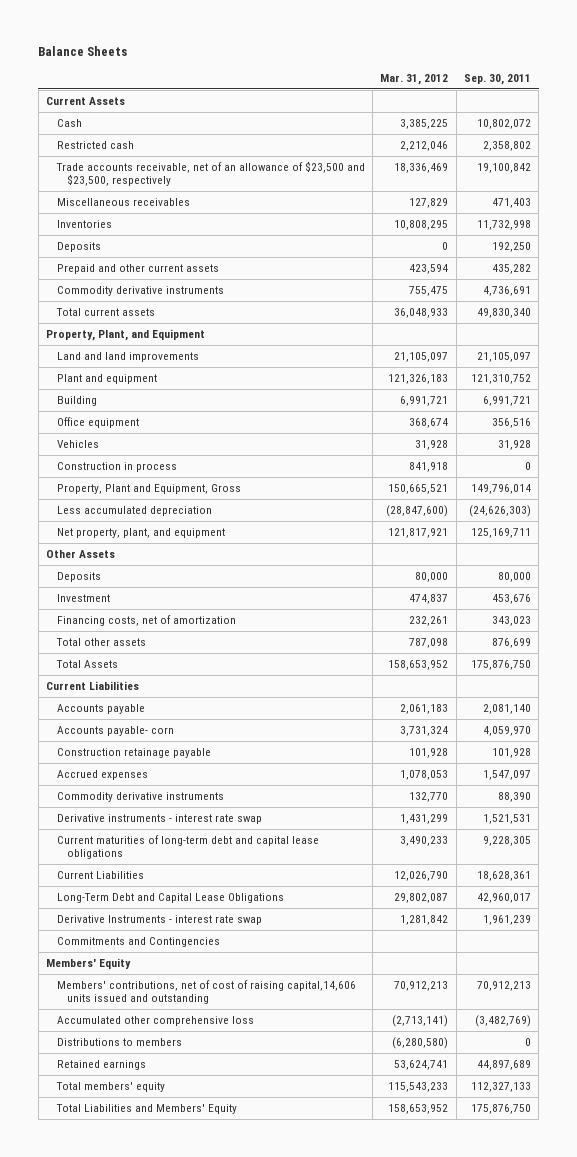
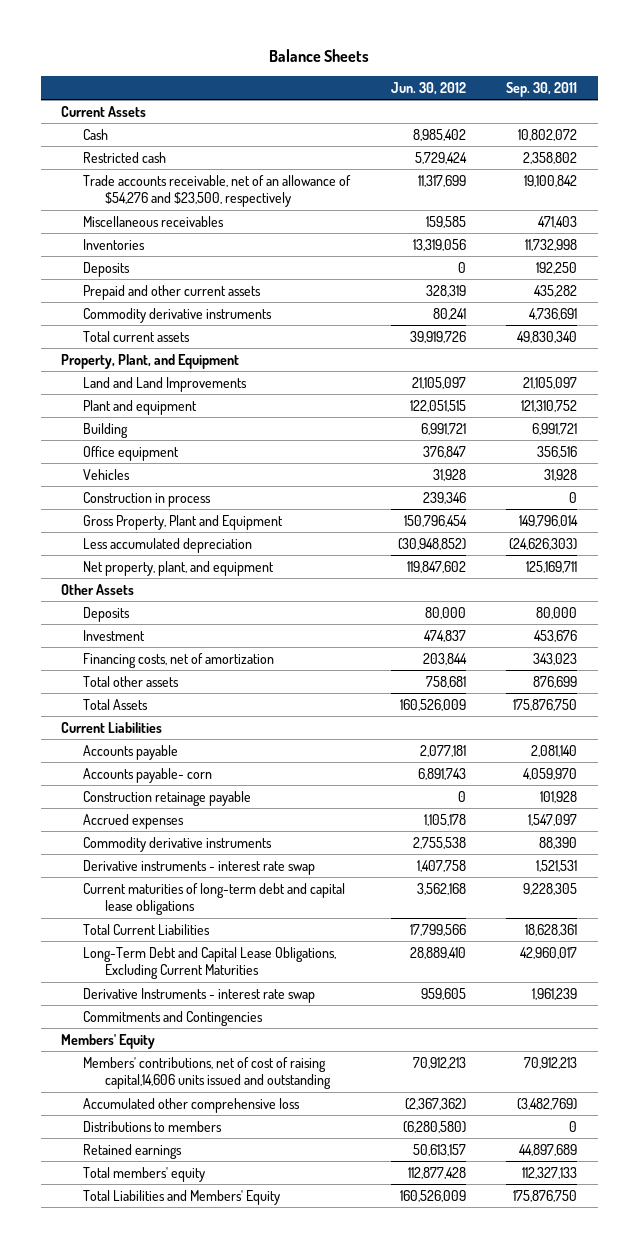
- | Mar. 31, 2012 | Sep. 30, 2011
+ | Jun. 30, 2012 | Sep. 30, 2011
- Trade accounts receivable, net of an allowance of $23,500 and $23,500, respectively | 18,336,469 | 19,100,842
+ Trade accounts receivable, net of an allowance of $54,276 and $23,500, respectively | 11,317,699 | 19,100,842
- Land and land improvements | 21,105,097 | 21,105,097
+ Land and Land Improvements | 21,105,097 | 21,105,097
- Property, Plant and Equipment, Gross | 150,665,521 | 149,796,014
+ Gross Property, Plant and Equipment | 150,796,454 | 149,796,014
- Current Liabilities | 12,026,790 | 18,628,361
- Long-Term Debt and Capital Lease Obligations | 29,802,087 | 42,960,017
+ Total Current Liabilities | 17,799,566 | 18,628,361
+ Long-Term Debt and Capital Lease Obligations, Excluding Current Maturities | 28,889,410 | 42,960,017

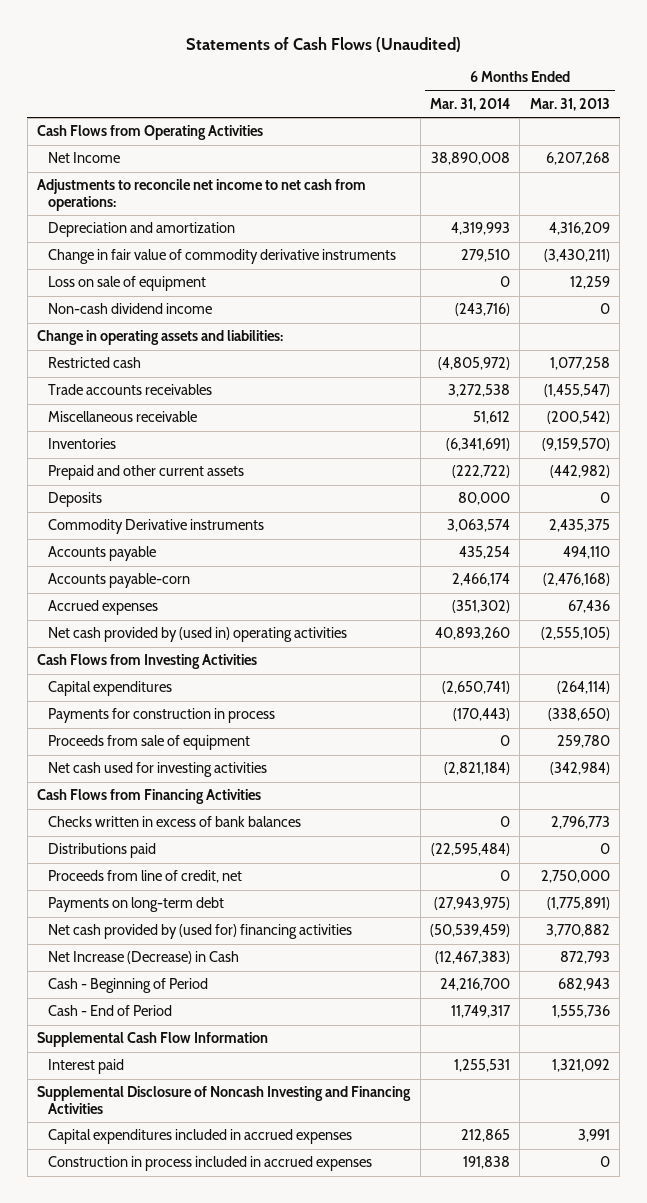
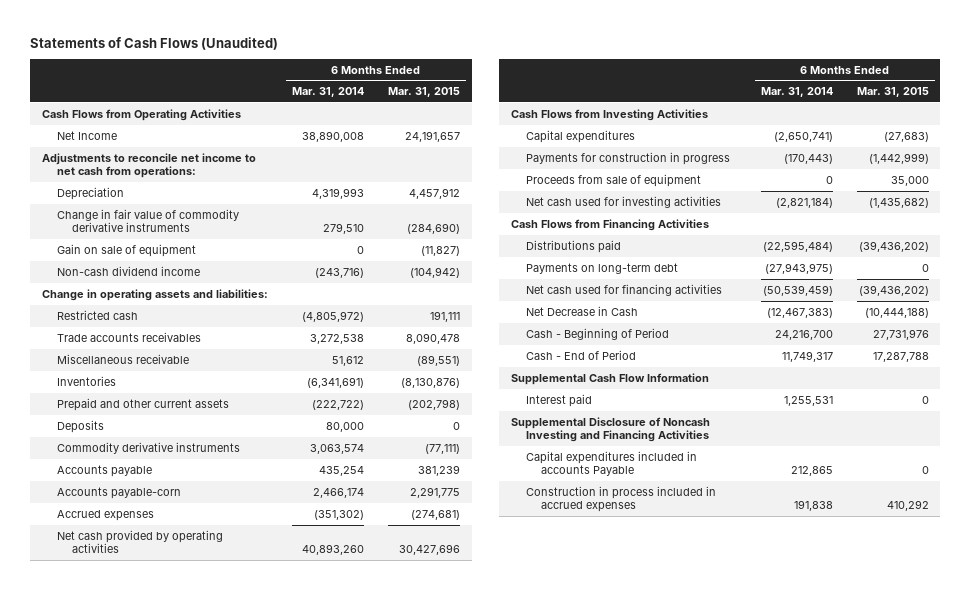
- | 6 Months Ended Mar. 31, 2014 | 6 Months Ended Mar. 31, 2013
+ | 6 Months Ended Mar. 31, 2014 | 6 Months Ended Mar. 31, 2015
- Depreciation and amortization | 4,319,993 | 4,316,209
+ Depreciation | 4,319,993 | 4,457,912
- Loss on sale of equipment | 0 | 12,259
+ Gain on sale of equipment | 0 | (11,827)
- Commodity Derivative instruments | 3,063,574 | 2,435,375
+ Commodity derivative instruments | 3,063,574 | (77,111)
- Net cash provided by (used in) operating activities | 40,893,260 | (2,555,105)
+ Net cash provided by operating activities | 40,893,260 | 30,427,696
- Payments for construction in process | (170,443) | (338,650)
+ Payments for construction in progress | (170,443) | (1,442,999)
- Checks written in excess of bank balances | 0 | 2,796,773
- Proceeds from line of credit, net | 0 | 2,750,000
- Net cash provided by (used for) financing activities | (50,539,459) | 3,770,882
- Net Increase (Decrease) in Cash | (12,467,383) | 872,793
+ Net cash used for financing activities | (50,539,459) | (39,436,202)
+ Net Decrease in Cash | (12,467,383) | (10,444,188)
- Capital expenditures included in accrued expenses | 212,865 | 3,991
+ Capital expenditures included in accounts Payable | 212,865 | 0

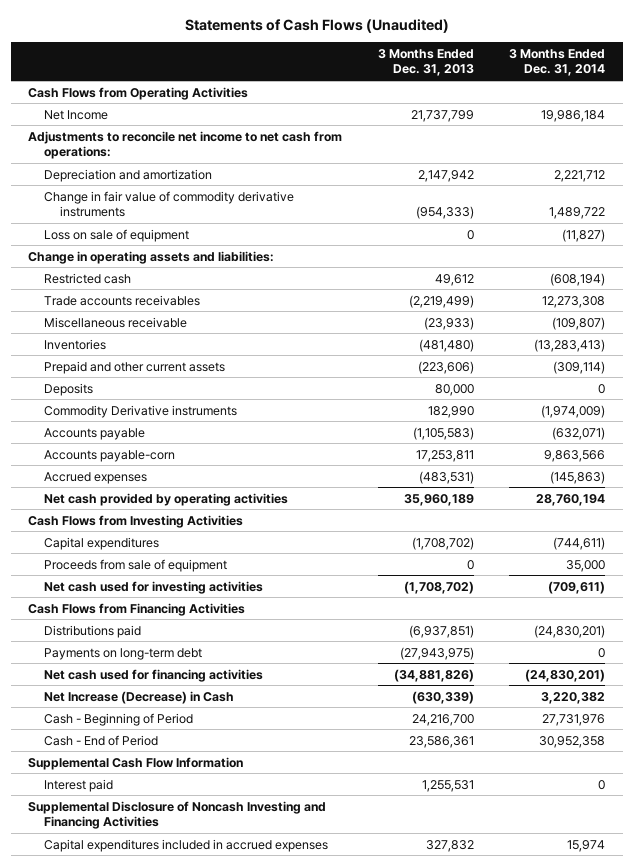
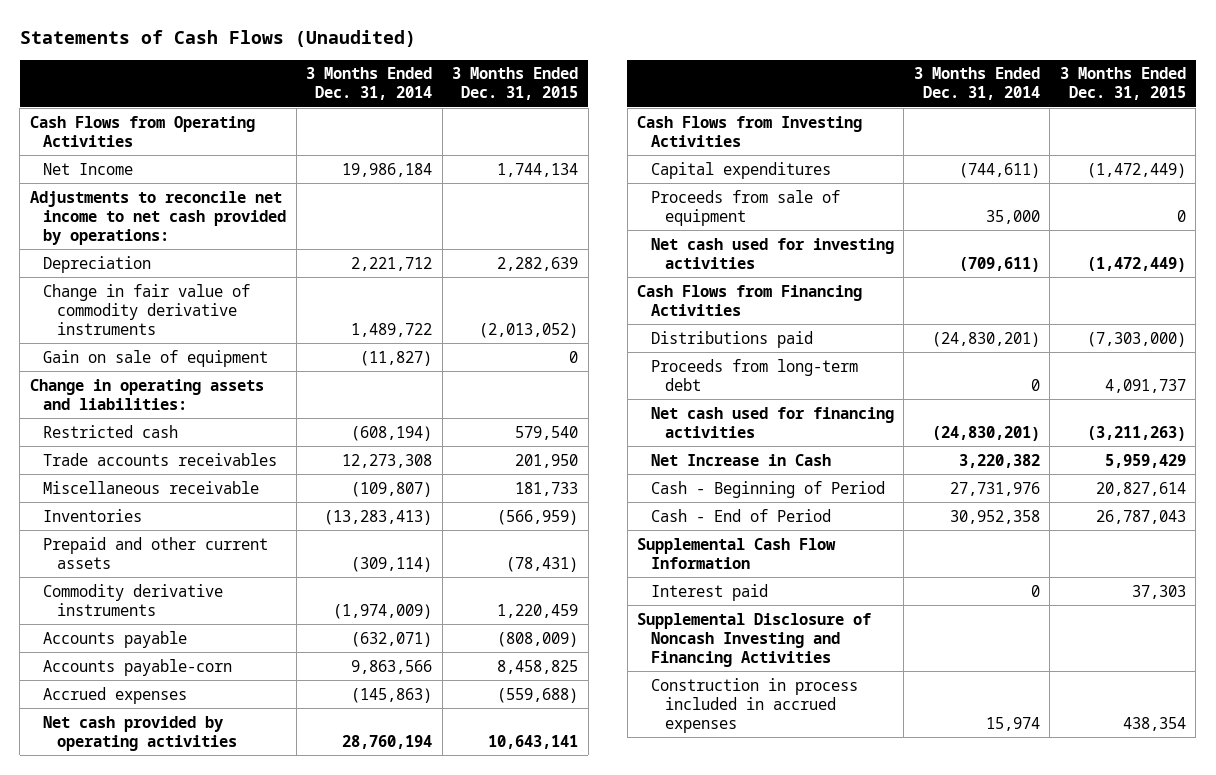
- | 3 Months Ended Dec. 31, 2013 | 3 Months Ended Dec. 31, 2014
+ | 3 Months Ended Dec. 31, 2014 | 3 Months Ended Dec. 31, 2015
- Adjustments to reconcile net income to net cash from operations:
- Depreciation and amortization | 2,147,942 | 2,221,712
+ Adjustments to reconcile net income to net cash provided by operations:
+ Depreciation | 2,221,712 | 2,282,639
- Loss on sale of equipment | 0 | (11,827)
+ Gain on sale of equipment | (11,827) | 0
- Deposits | 80,000 | 0
- Commodity Derivative instruments | 182,990 | (1,974,009)
+ Commodity derivative instruments | (1,974,009) | 1,220,459
- Payments on long-term debt | (27,943,975) | 0
+ Proceeds from long-term debt | 0 | 4,091,737
- Net Increase (Decrease) in Cash | (630,339) | 3,220,382
+ Net Increase in Cash | 3,220,382 | 5,959,429
- Capital expenditures included in accrued expenses | 327,832 | 15,974
+ Construction in process included in accrued expenses | 15,974 | 438,354

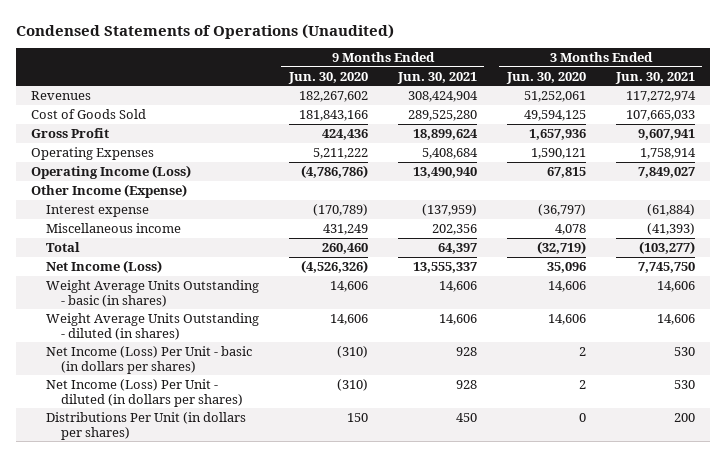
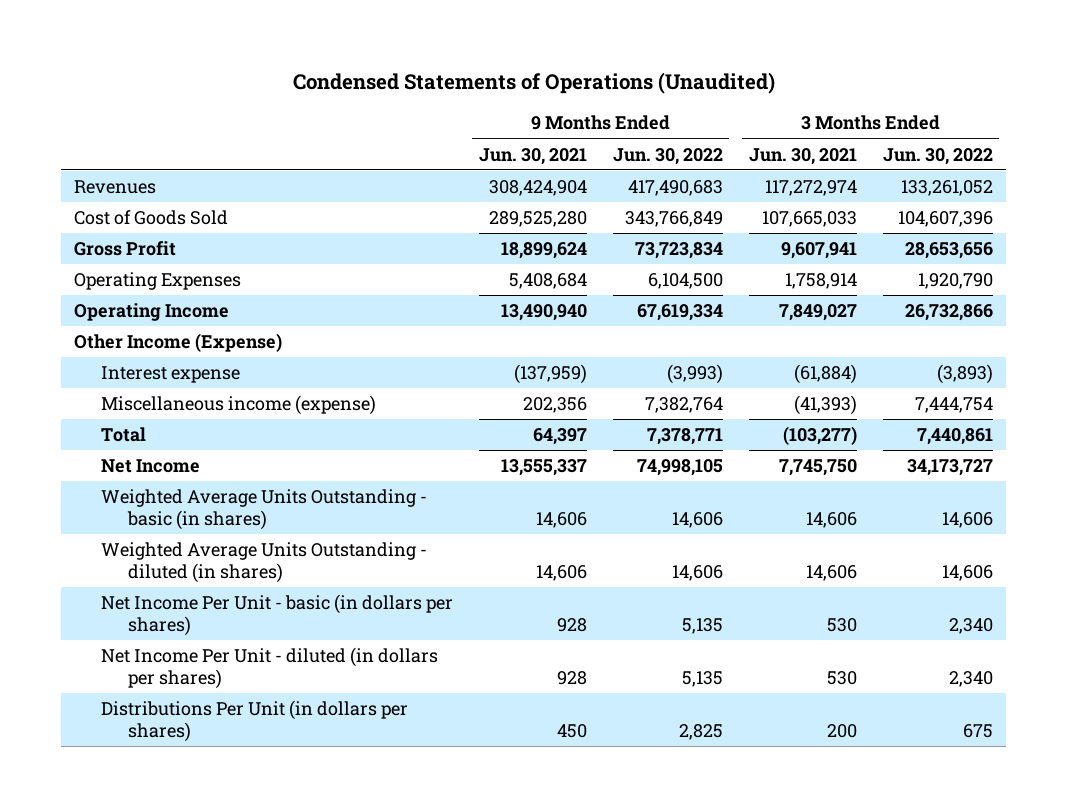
- | 9 Months Ended Jun. 30, 2020 | 9 Months Ended Jun. 30, 2021 | 3 Months Ended Jun. 30, 2020 | 3 Months Ended Jun. 30, 2021
+ | 9 Months Ended Jun. 30, 2021 | 9 Months Ended Jun. 30, 2022 | 3 Months Ended Jun. 30, 2021 | 3 Months Ended Jun. 30, 2022
- Operating Income (Loss) | (4,786,786) | 13,490,940 | 67,815 | 7,849,027
+ Operating Income | 13,490,940 | 67,619,334 | 7,849,027 | 26,732,866
- Miscellaneous income | 431,249 | 202,356 | 4,078 | (41,393)
+ Miscellaneous income (expense) | 202,356 | 7,382,764 | (41,393) | 7,444,754
- Net Income (Loss) | (4,526,326) | 13,555,337 | 35,096 | 7,745,750
- Weight Average Units Outstanding - basic (in shares) | 14,606 | 14,606 | 14,606 | 14,606
- Weight Average Units Outstanding - diluted (in shares) | 14,606 | 14,606 | 14,606 | 14,606
- Net Income (Loss) Per Unit - basic (in dollars per shares) | (310) | 928 | 2 | 530
- Net Income (Loss) Per Unit - diluted (in dollars per shares) | (310) | 928 | 2 | 530
+ Net Income | 13,555,337 | 74,998,105 | 7,745,750 | 34,173,727
+ Weighted Average Units Outstanding - basic (in shares) | 14,606 | 14,606 | 14,606 | 14,606
+ Weighted Average Units Outstanding - diluted (in shares) | 14,606 | 14,606 | 14,606 | 14,606
+ Net Income Per Unit - basic (in dollars per shares) | 928 | 5,135 | 530 | 2,340
+ Net Income Per Unit - diluted (in dollars per shares) | 928 | 5,135 | 530 | 2,340

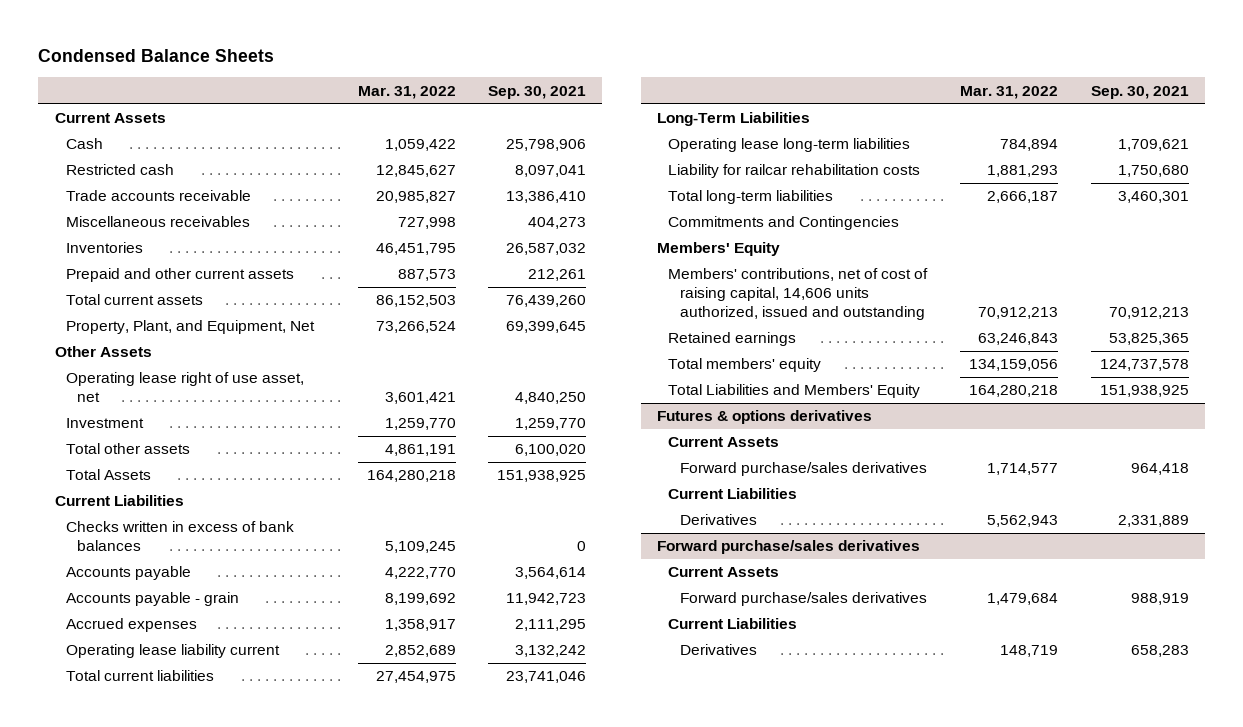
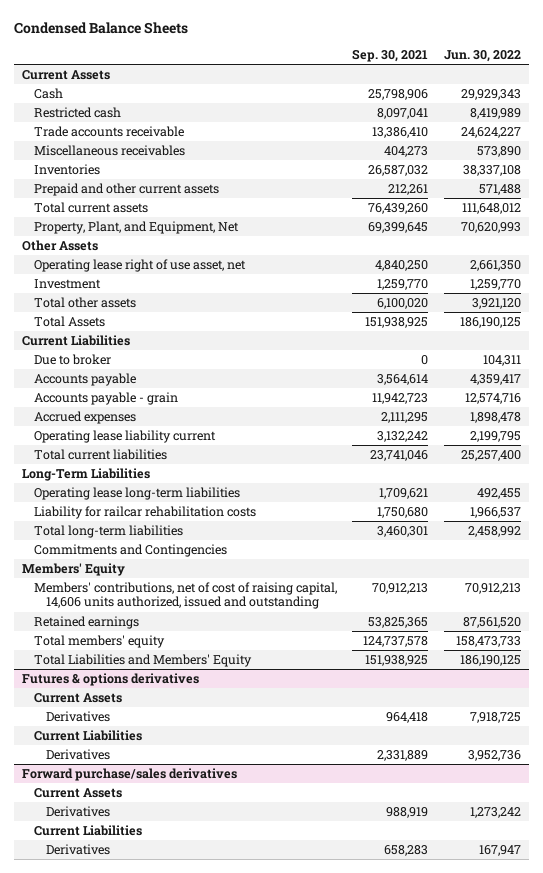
- | Mar. 31, 2022 | Sep. 30, 2021
+ | Sep. 30, 2021 | Jun. 30, 2022
- Checks written in excess of bank balances | 5,109,245 | 0
+ Due to broker | 0 | 104,311
@ Futures & options derivatives
- Forward purchase/sales derivatives | 1,714,577 | 964,418
+ Derivatives | 964,418 | 7,918,725
@ Forward purchase/sales derivatives
- Forward purchase/sales derivatives | 1,479,684 | 988,919
+ Derivatives | 988,919 | 1,273,242

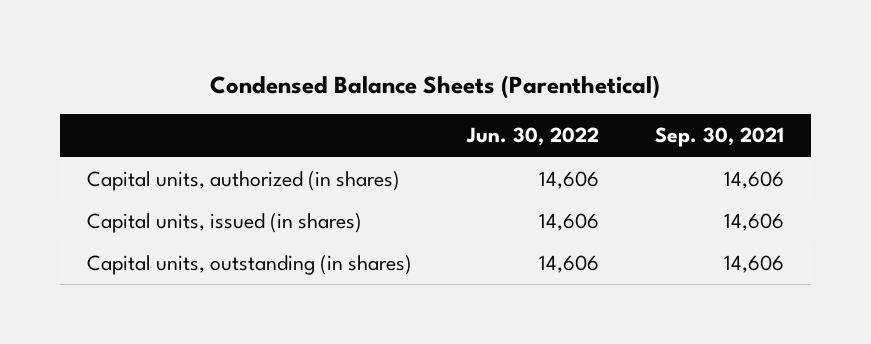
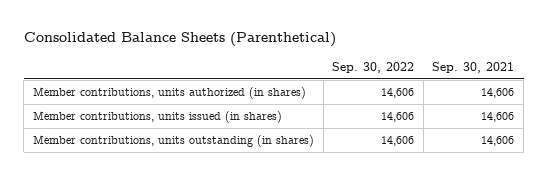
- Condensed Balance Sheets (Parenthetical)
+ Consolidated Balance Sheets (Parenthetical)
- | Jun. 30, 2022 | Sep. 30, 2021
+ | Sep. 30, 2022 | Sep. 30, 2021
- Capital units, authorized (in shares) | 14,606 | 14,606
- Capital units, issued (in shares) | 14,606 | 14,606
- Capital units, outstanding (in shares) | 14,606 | 14,606
+ Member contributions, units authorized (in shares) | 14,606 | 14,606
+ Member contributions, units issued (in shares) | 14,606 | 14,606
+ Member contributions, units outstanding (in shares) | 14,606 | 14,606

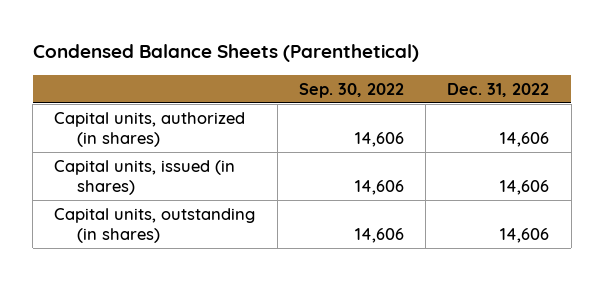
- Consolidated Balance Sheets (Parenthetical)
+ Condensed Balance Sheets (Parenthetical)
- | Sep. 30, 2022 | Sep. 30, 2021
+ | Sep. 30, 2022 | Dec. 31, 2022
- Member contributions, units authorized (in shares) | 14,606 | 14,606
- Member contributions, units issued (in shares) | 14,606 | 14,606
- Member contributions, units outstanding (in shares) | 14,606 | 14,606
+ Capital units, authorized (in shares) | 14,606 | 14,606
+ Capital units, issued (in shares) | 14,606 | 14,606
+ Capital units, outstanding (in shares) | 14,606 | 14,606

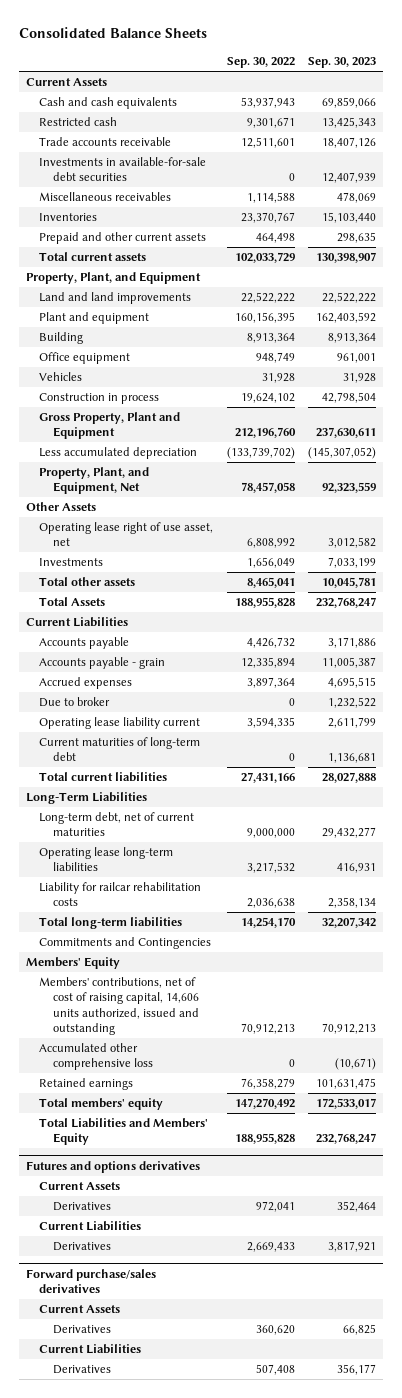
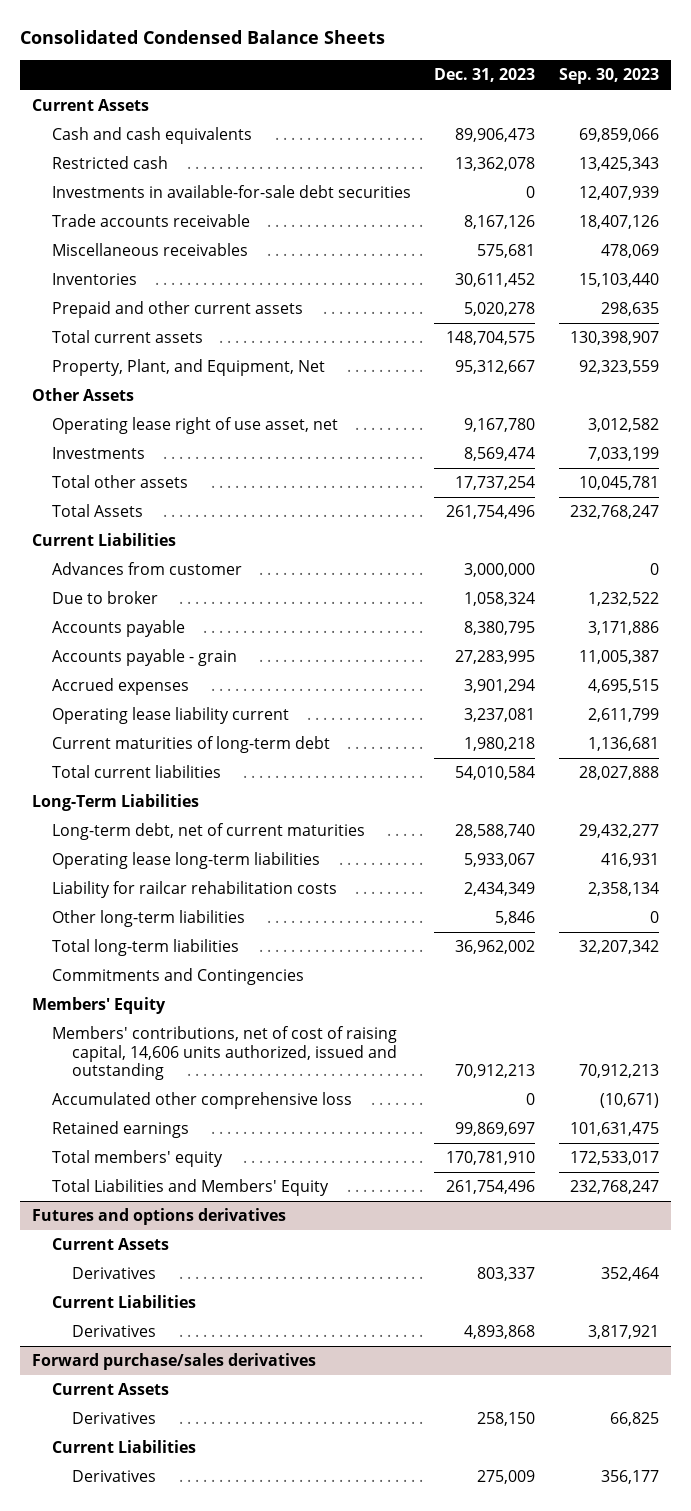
- Consolidated Balance Sheets
+ Consolidated Condensed Balance Sheets
- | Sep. 30, 2022 | Sep. 30, 2023
+ | Dec. 31, 2023 | Sep. 30, 2023
moved down: Trade accounts receivable | 8,167,126 | 18,407,126
- Property, Plant, and Equipment
- Land and land improvements | 22,522,222 | 22,522,222
- Plant and equipment | 160,156,395 | 162,403,592
- Building | 8,913,364 | 8,913,364
- Office equipment | 948,749 | 961,001
- Vehicles | 31,928 | 31,928
- Construction in process | 19,624,102 | 42,798,504
- Gross Property, Plant and Equipment | 212,196,760 | 237,630,611
- Less accumulated depreciation | (133,739,702) | (145,307,052)
+ Advances from customer | 3,000,000 | 0
moved up: Due to broker | 1,058,324 | 1,232,522
+ Other long-term liabilities | 5,846 | 0

